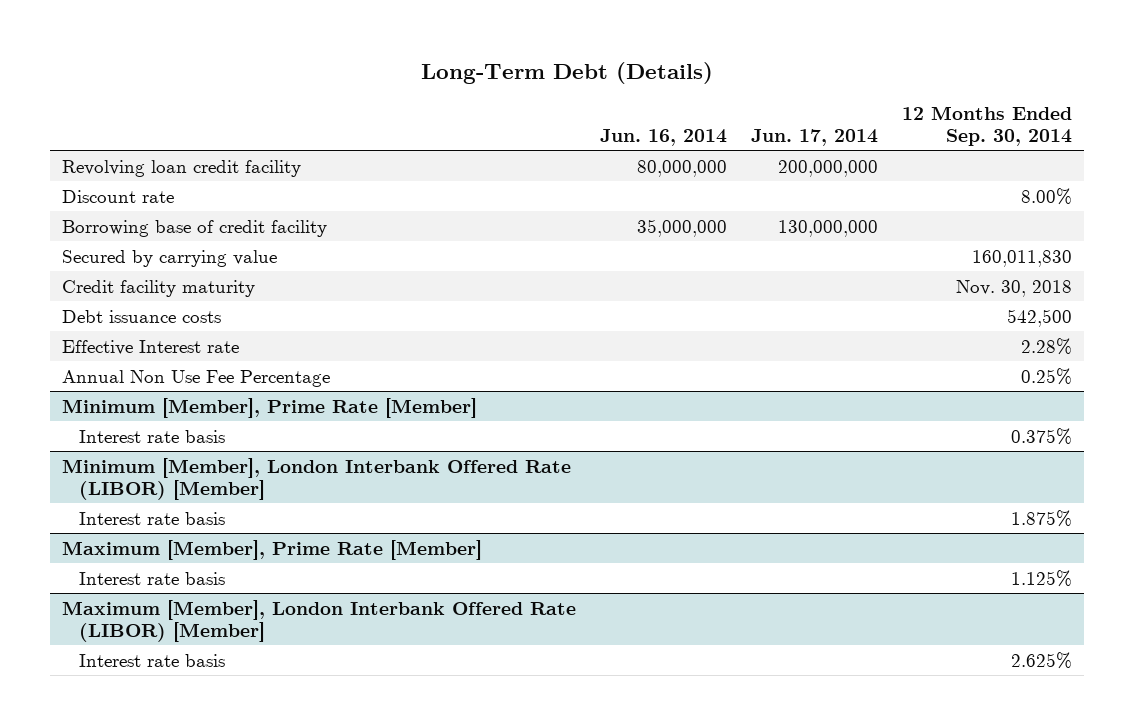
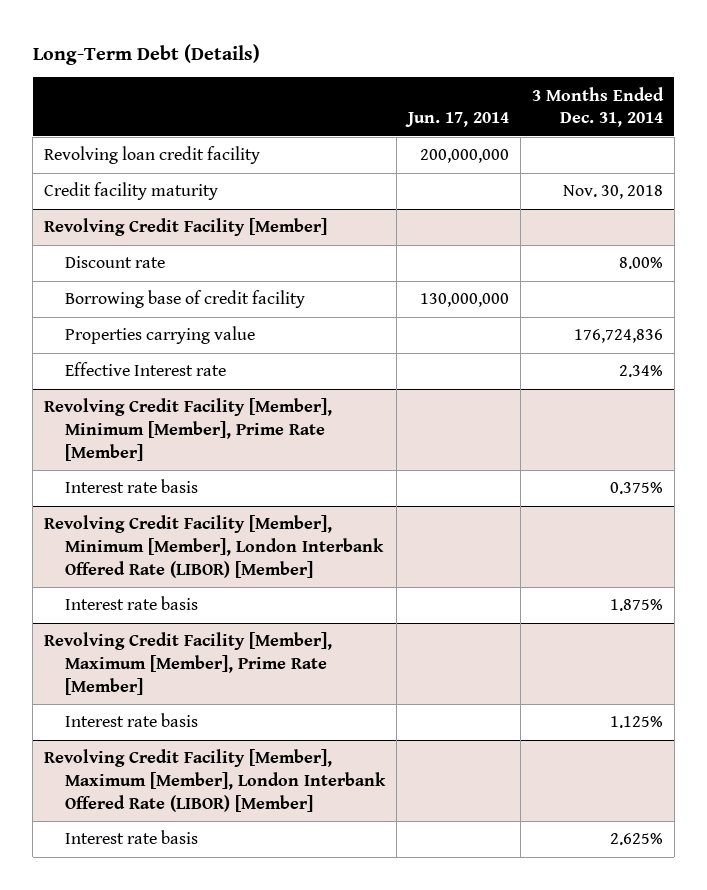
- | Jun. 16, 2014 | Jun. 17, 2014 | 12 Months Ended Sep. 30, 2014
+ | Jun. 17, 2014 | 3 Months Ended Dec. 31, 2014
- Discount rate | | | 8.00%
- Borrowing base of credit facility | 35,000,000 | 130,000,000 |
- Secured by carrying value | | | 160,011,830
- Debt issuance costs | | | 542,500
- Effective Interest rate | | | 2.28%
- Annual Non Use Fee Percentage | | | 0.25%
- Minimum [Member], Prime Rate [Member]
+ Revolving Credit Facility [Member]
+ Discount rate | | 8.00%
+ Borrowing base of credit facility | 130,000,000 |
+ Properties carrying value | | 176,724,836
+ Effective Interest rate | | 2.34%
+ Revolving Credit Facility [Member], Minimum [Member], Prime Rate [Member]
- Minimum [Member], London Interbank Offered Rate (LIBOR) [Member]
+ Revolving Credit Facility [Member], Minimum [Member], London Interbank Offered Rate (LIBOR) [Member]
- Maximum [Member], Prime Rate [Member]
+ Revolving Credit Facility [Member], Maximum [Member], Prime Rate [Member]
- Maximum [Member], London Interbank Offered Rate (LIBOR) [Member]
+ Revolving Credit Facility [Member], Maximum [Member], London Interbank Offered Rate (LIBOR) [Member]

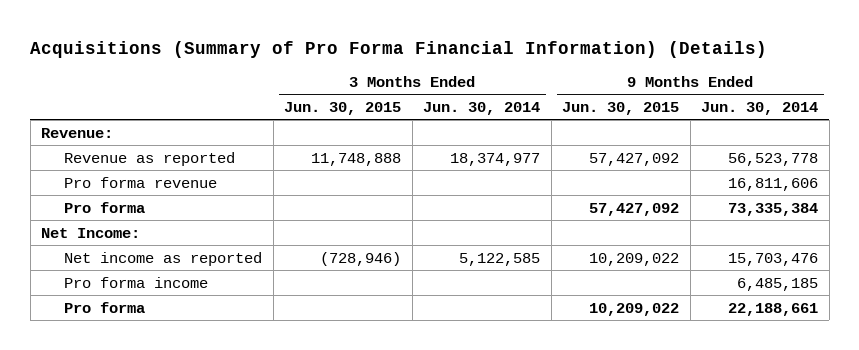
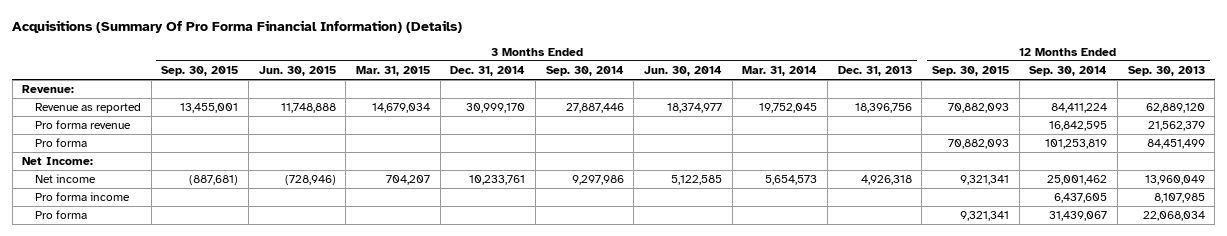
- Acquisitions (Summary of Pro Forma Financial Information) (Details)
+ Acquisitions (Summary Of Pro Forma Financial Information) (Details)
- | 3 Months Ended Jun. 30, 2015 | 3 Months Ended Jun. 30, 2014 | 9 Months Ended Jun. 30, 2015 | 9 Months Ended Jun. 30, 2014
+ | 3 Months Ended Sep. 30, 2015 | 3 Months Ended Jun. 30, 2015 | 3 Months Ended Mar. 31, 2015 | 3 Months Ended Dec. 31, 2014 | 3 Months Ended Sep. 30, 2014 | 3 Months Ended Jun. 30, 2014 | 3 Months Ended Mar. 31, 2014 | 3 Months Ended Dec. 31, 2013 | 12 Months Ended Sep. 30, 2015 | 12 Months Ended Sep. 30, 2014 | 12 Months Ended Sep. 30, 2013
- Net income as reported | (728,946) | 5,122,585 | 10,209,022 | 15,703,476
+ Net income | (887,681) | (728,946) | 704,207 | 10,233,761 | 9,297,986 | 5,122,585 | 5,654,573 | 4,926,318 | 9,321,341 | 25,001,462 | 13,960,049

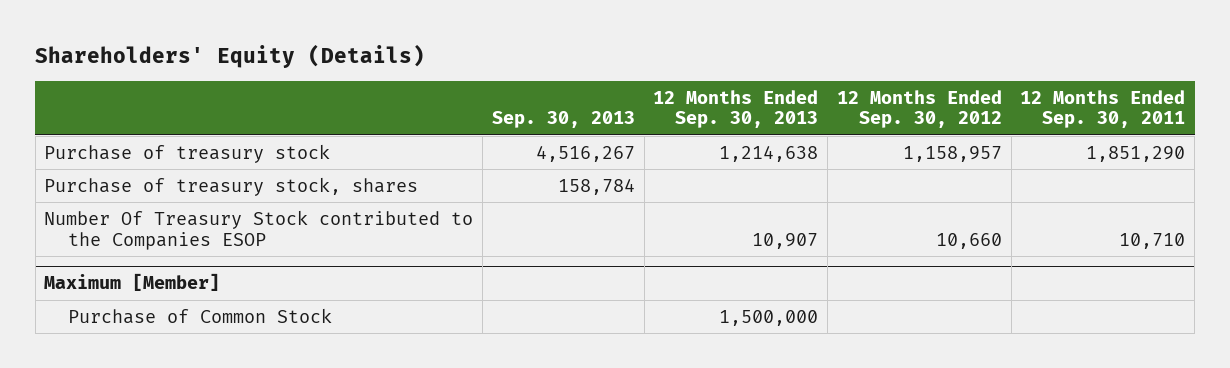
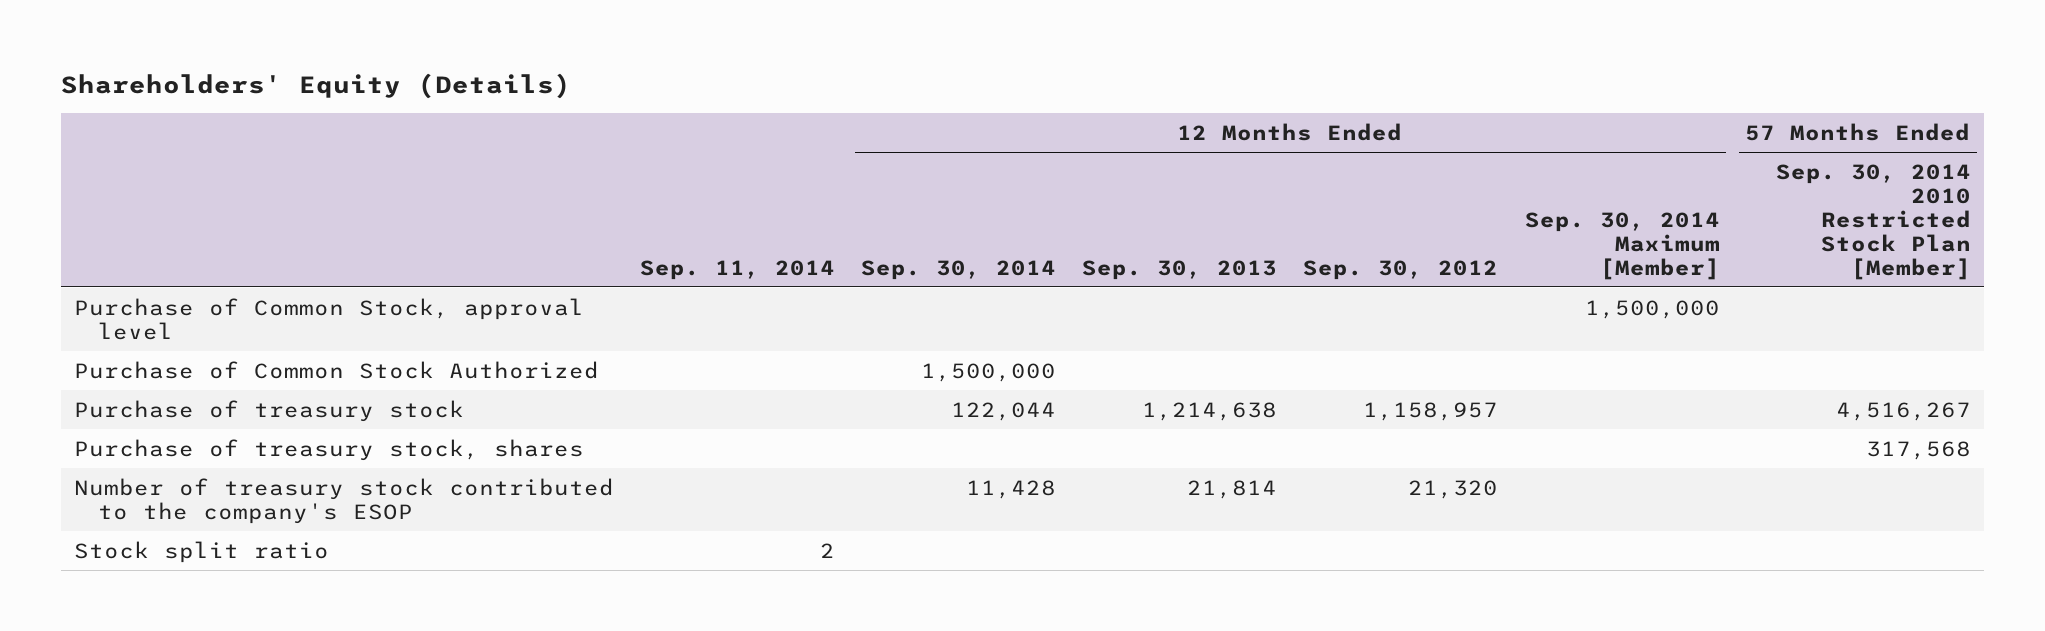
- | Sep. 30, 2013 | 12 Months Ended Sep. 30, 2013 | 12 Months Ended Sep. 30, 2012 | 12 Months Ended Sep. 30, 2011
+ | Sep. 11, 2014 | 12 Months Ended Sep. 30, 2014 | 12 Months Ended Sep. 30, 2013 | 12 Months Ended Sep. 30, 2012 | 12 Months Ended Sep. 30, 2014 Maximum [Member] | 57 Months Ended Sep. 30, 2014 2010 Restricted Stock Plan [Member]
+ Purchase of Common Stock, approval level | | | | | 1,500,000 |
+ Purchase of Common Stock Authorized | | 1,500,000 | | | |
- Number Of Treasury Stock contributed to the Companies ESOP | | 10,907 | 10,660 | 10,710
- Maximum [Member]
- Purchase of Common Stock | | 1,500,000 | |
+ Number of treasury stock contributed to the company's ESOP | | 11,428 | 21,814 | 21,320 | |
+ Stock split ratio | 2 | | | | |

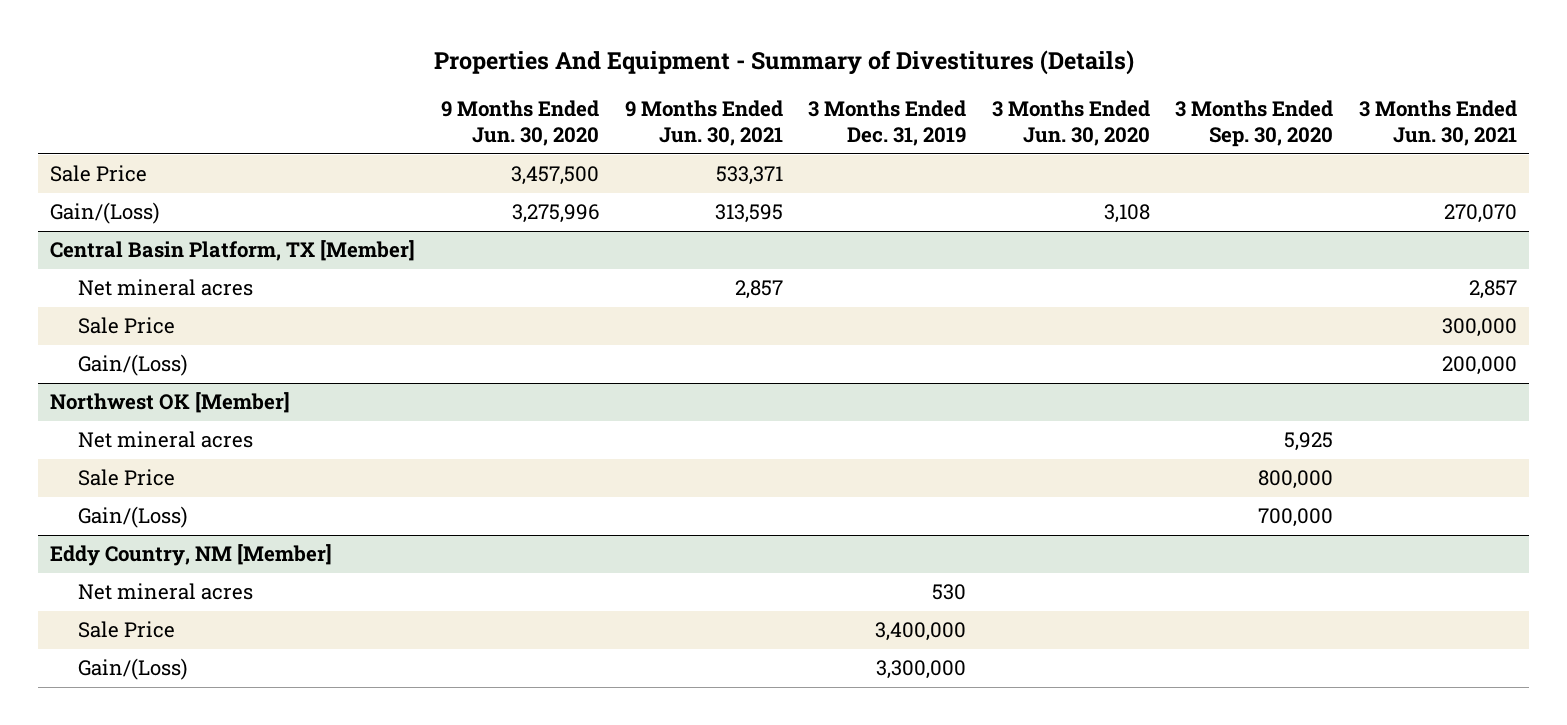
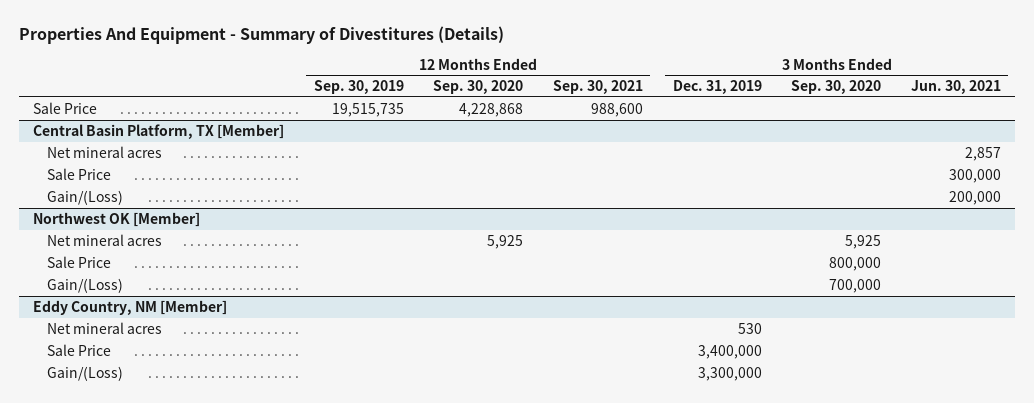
- | 9 Months Ended Jun. 30, 2020 | 9 Months Ended Jun. 30, 2021 | 3 Months Ended Dec. 31, 2019 | 3 Months Ended Jun. 30, 2020 | 3 Months Ended Sep. 30, 2020 | 3 Months Ended Jun. 30, 2021
+ | 12 Months Ended Sep. 30, 2019 | 12 Months Ended Sep. 30, 2020 | 12 Months Ended Sep. 30, 2021 | 3 Months Ended Dec. 31, 2019 | 3 Months Ended Sep. 30, 2020 | 3 Months Ended Jun. 30, 2021
- Gain/(Loss) | 3,275,996 | 313,595 | | 3,108 | | 270,070

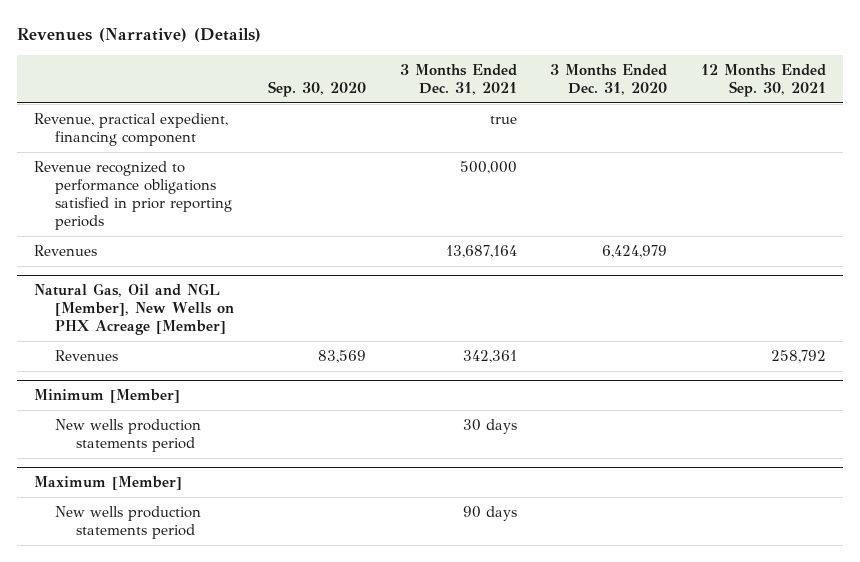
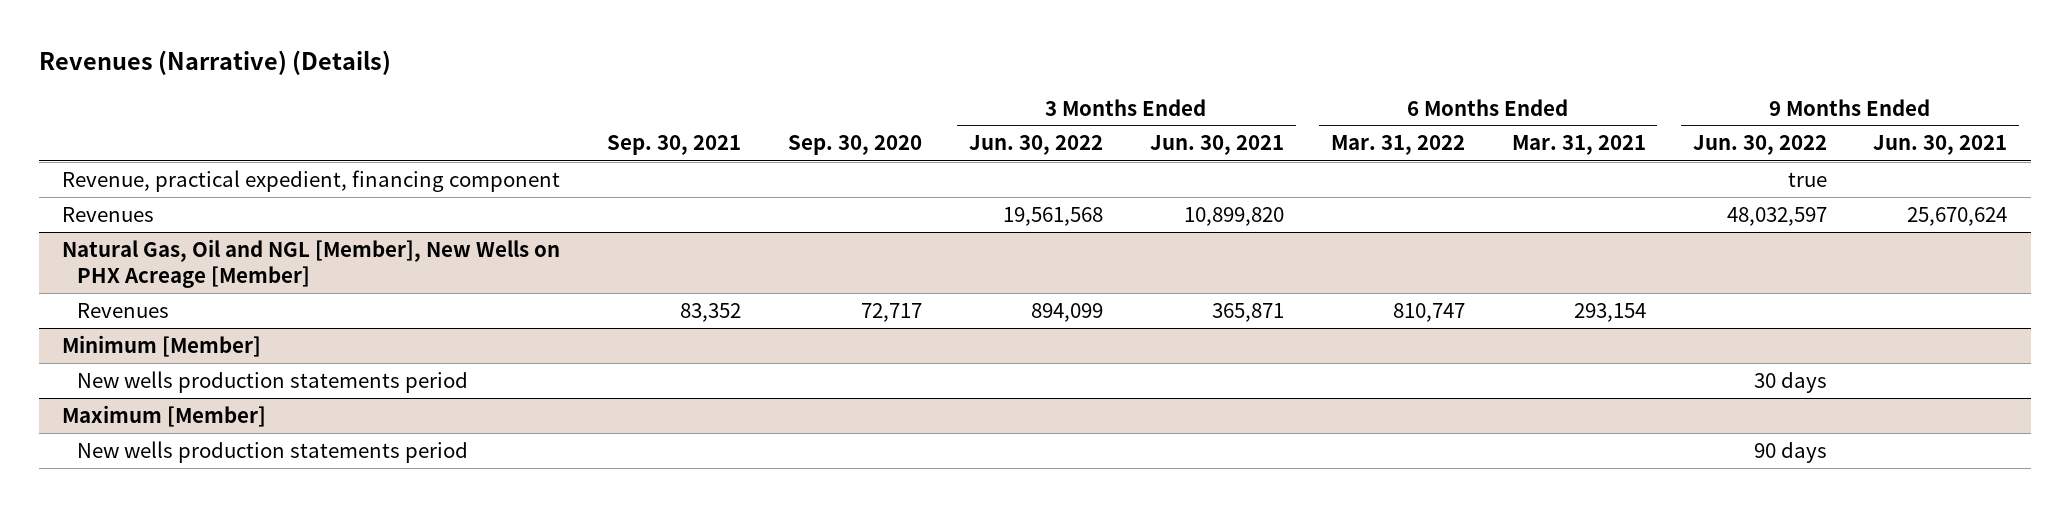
- | Sep. 30, 2020 | 3 Months Ended Dec. 31, 2021 | 3 Months Ended Dec. 31, 2020 | 12 Months Ended Sep. 30, 2021
+ | Sep. 30, 2021 | Sep. 30, 2020 | 3 Months Ended Jun. 30, 2022 | 3 Months Ended Jun. 30, 2021 | 6 Months Ended Mar. 31, 2022 | 6 Months Ended Mar. 31, 2021 | 9 Months Ended Jun. 30, 2022 | 9 Months Ended Jun. 30, 2021
- Revenue recognized to performance obligations satisfied in prior reporting periods | | 500,000 | |
@ Natural Gas, Oil and NGL [Member], New Wells on PHX Acreage [Member]
- Revenues | 83,569 | 342,361 | | 258,792
+ Revenues | 83,352 | 72,717 | 894,099 | 365,871 | 810,747 | 293,154 | |

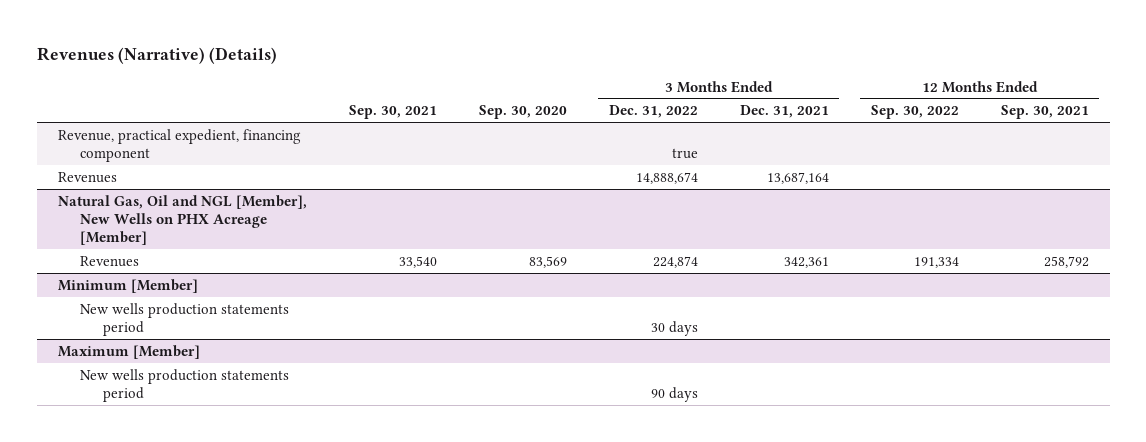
- | Sep. 30, 2021 | Sep. 30, 2020 | 3 Months Ended Jun. 30, 2022 | 3 Months Ended Jun. 30, 2021 | 6 Months Ended Mar. 31, 2022 | 6 Months Ended Mar. 31, 2021 | 9 Months Ended Jun. 30, 2022 | 9 Months Ended Jun. 30, 2021
+ | Sep. 30, 2021 | Sep. 30, 2020 | 3 Months Ended Dec. 31, 2022 | 3 Months Ended Dec. 31, 2021 | 12 Months Ended Sep. 30, 2022 | 12 Months Ended Sep. 30, 2021
@ Natural Gas, Oil and NGL [Member], New Wells on PHX Acreage [Member]
- Revenues | 83,352 | 72,717 | 894,099 | 365,871 | 810,747 | 293,154 | |
+ Revenues | 33,540 | 83,569 | 224,874 | 342,361 | 191,334 | 258,792

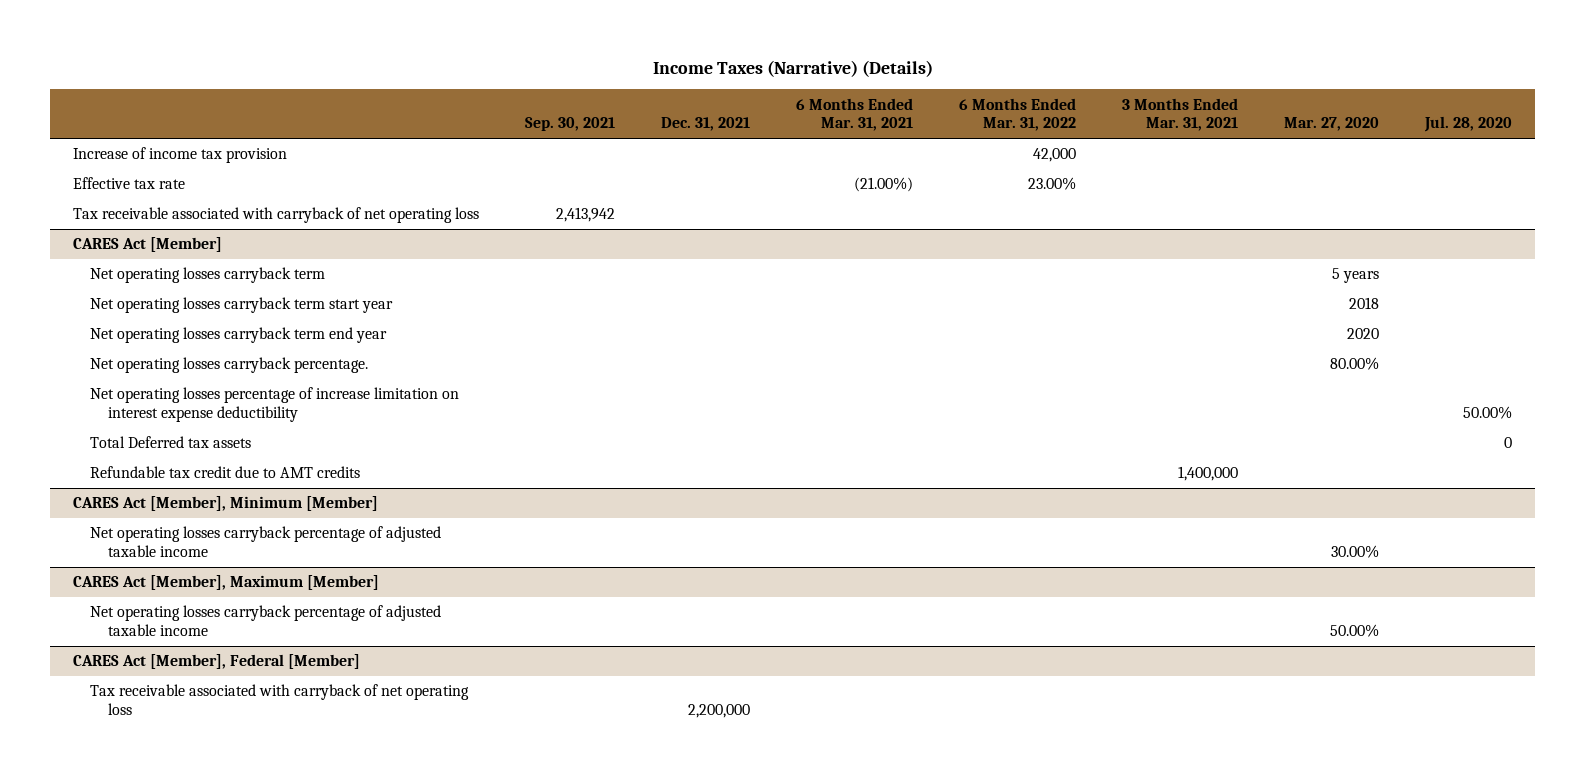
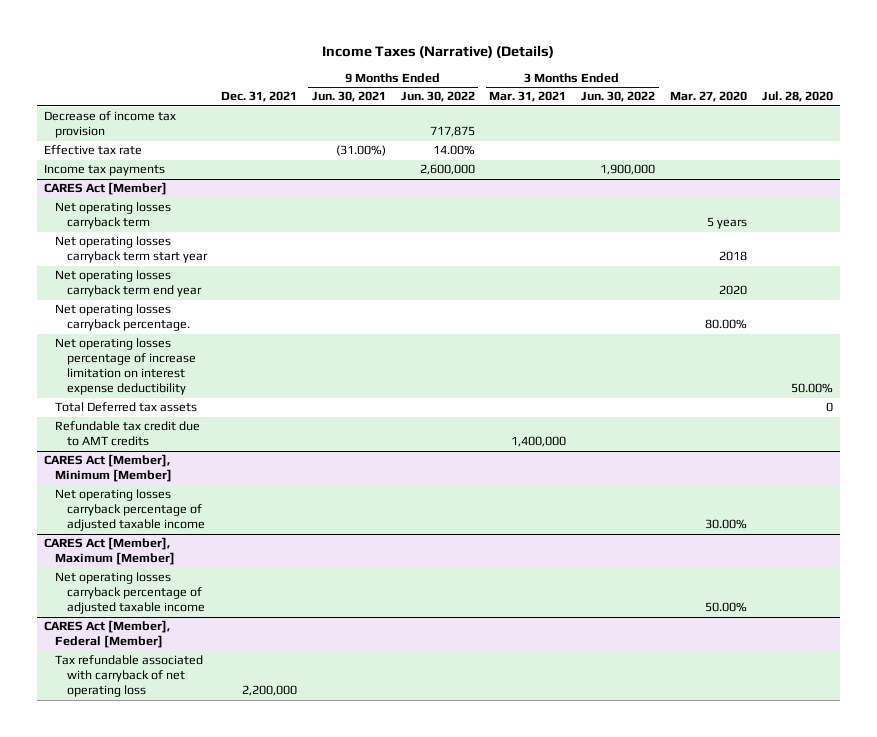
- | Sep. 30, 2021 | Dec. 31, 2021 | 6 Months Ended Mar. 31, 2021 | 6 Months Ended Mar. 31, 2022 | 3 Months Ended Mar. 31, 2021 | Mar. 27, 2020 | Jul. 28, 2020
+ | Dec. 31, 2021 | 9 Months Ended Jun. 30, 2021 | 9 Months Ended Jun. 30, 2022 | 3 Months Ended Mar. 31, 2021 | 3 Months Ended Jun. 30, 2022 | Mar. 27, 2020 | Jul. 28, 2020
- Increase of income tax provision | | | | 42,000 | | |
+ Decrease of income tax provision | | | 717,875 | | | |
- Tax receivable associated with carryback of net operating loss | 2,413,942 | | | | | |
+ Income tax payments | | | 2,600,000 | | 1,900,000 | |
@ CARES Act [Member], Federal [Member]
- Tax receivable associated with carryback of net operating loss | | 2,200,000 | | | | |
+ Tax refundable associated with carryback of net operating loss | 2,200,000 | | | | | |

